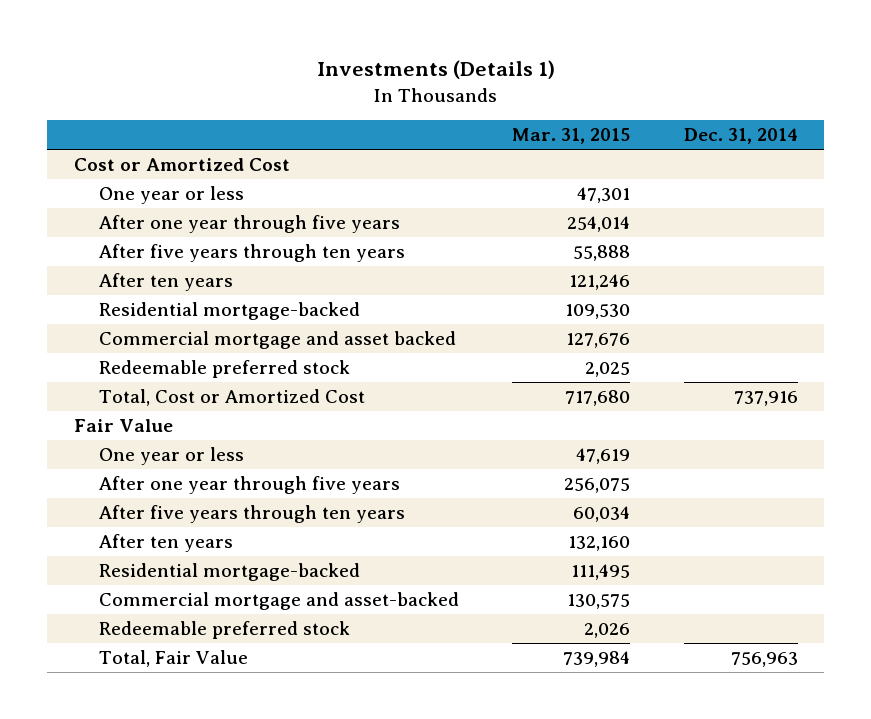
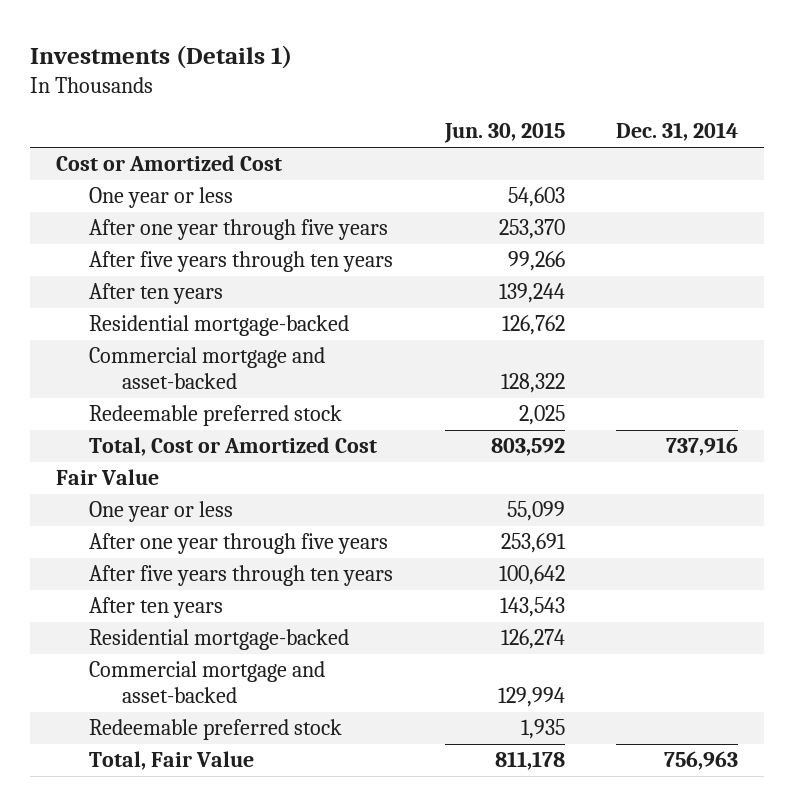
- | Mar. 31, 2015 | Dec. 31, 2014
+ | Jun. 30, 2015 | Dec. 31, 2014
- Commercial mortgage and asset backed | 127,676 |
+ Commercial mortgage and asset-backed | 128,322 |

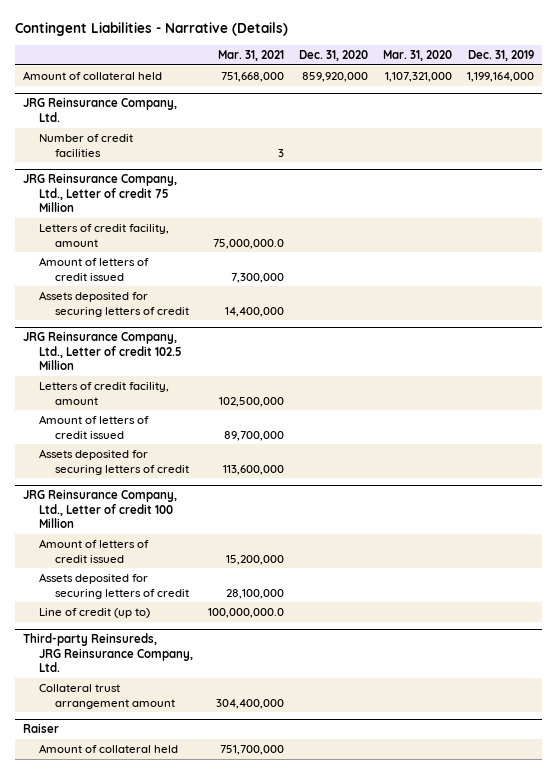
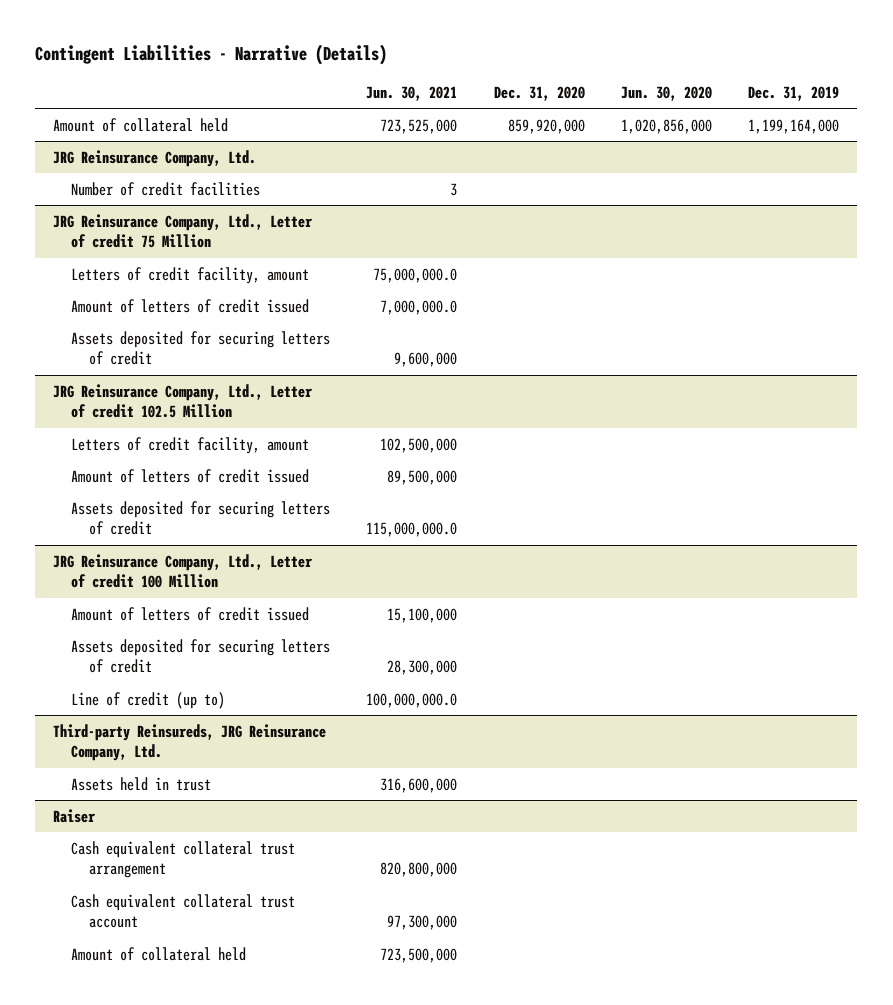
- | Mar. 31, 2021 | Dec. 31, 2020 | Mar. 31, 2020 | Dec. 31, 2019
+ | Jun. 30, 2021 | Dec. 31, 2020 | Jun. 30, 2020 | Dec. 31, 2019
@ Third-party Reinsureds, JRG Reinsurance Company, Ltd.
- Collateral trust arrangement amount | 304,400,000 | | |
+ Assets held in trust | 316,600,000 | | |
@ Raiser
+ Cash equivalent collateral trust arrangement | 820,800,000 | | |
+ Cash equivalent collateral trust account | 97,300,000 | | |

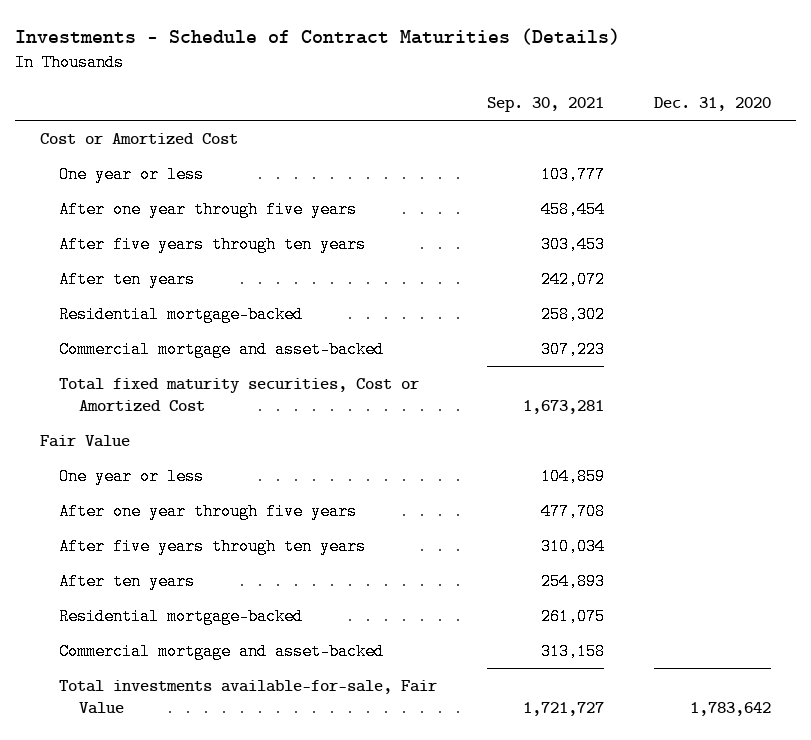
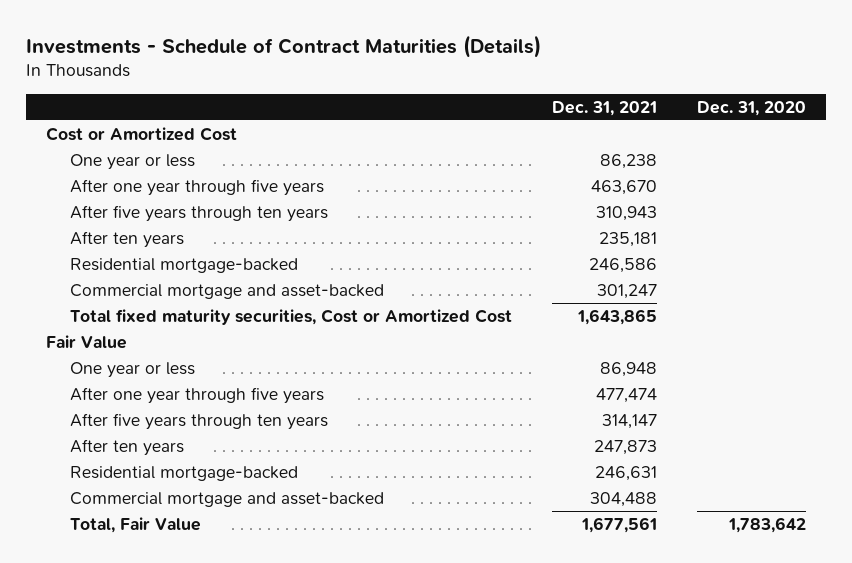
- | Sep. 30, 2021 | Dec. 31, 2020
+ | Dec. 31, 2021 | Dec. 31, 2020
- Total investments available-for-sale, Fair Value | 1,721,727 | 1,783,642
+ Total, Fair Value | 1,677,561 | 1,783,642

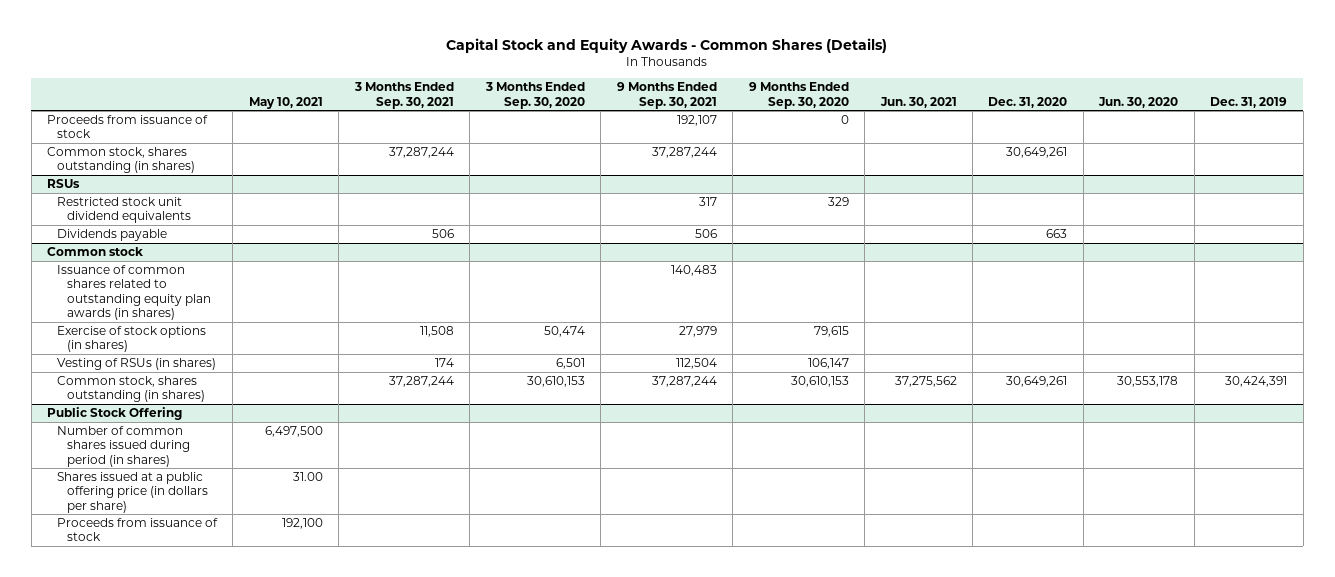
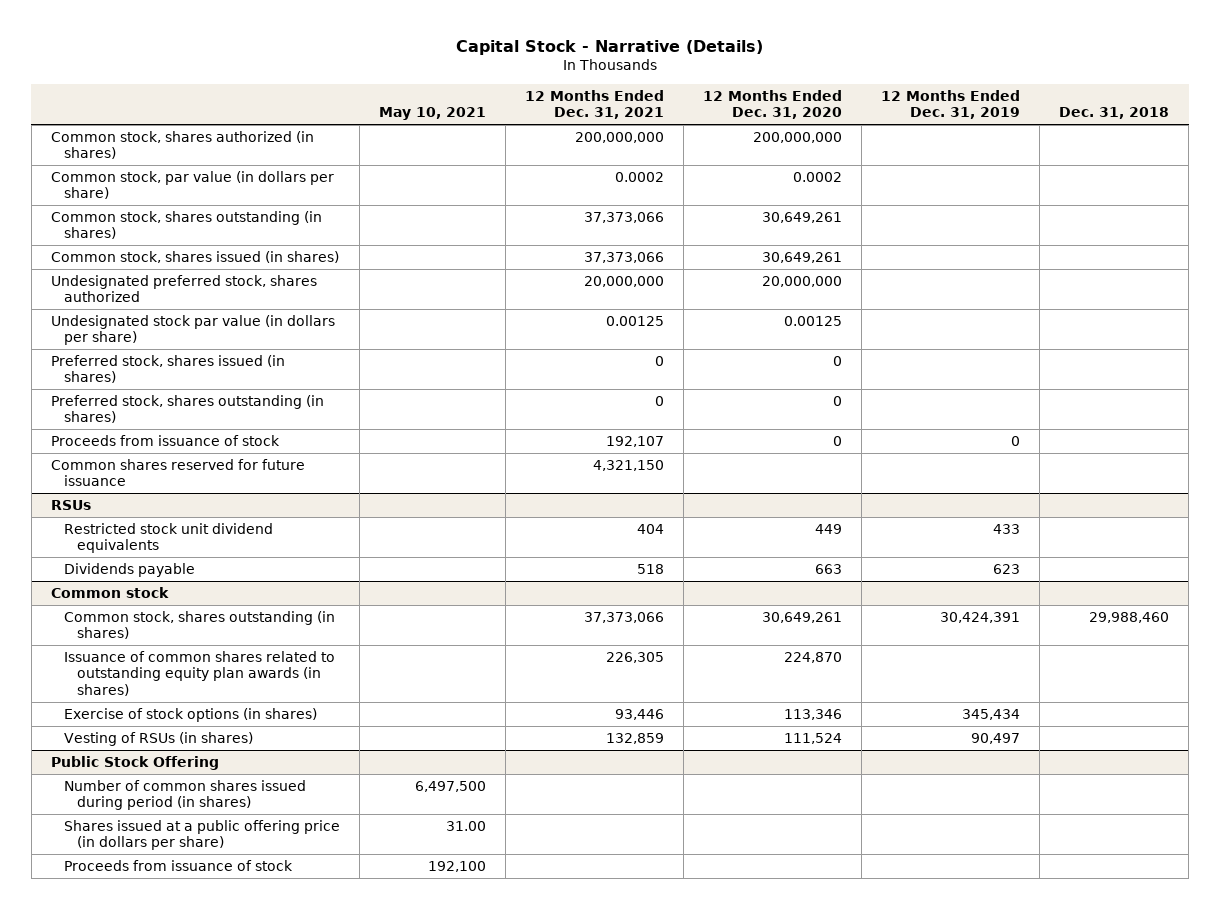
- Capital Stock and Equity Awards - Common Shares (Details)
+ Capital Stock - Narrative (Details)
- | May 10, 2021 | 3 Months Ended Sep. 30, 2021 | 3 Months Ended Sep. 30, 2020 | 9 Months Ended Sep. 30, 2021 | 9 Months Ended Sep. 30, 2020 | Jun. 30, 2021 | Dec. 31, 2020 | Jun. 30, 2020 | Dec. 31, 2019
+ | May 10, 2021 | 12 Months Ended Dec. 31, 2021 | 12 Months Ended Dec. 31, 2020 | 12 Months Ended Dec. 31, 2019 | Dec. 31, 2018
+ Common stock, shares authorized (in shares) | | 200,000,000 | 200,000,000 | |
+ Common stock, par value (in dollars per share) | | 0.0002 | 0.0002 | |
+ Common stock, shares issued (in shares) | | 37,373,066 | 30,649,261 | |
+ Undesignated preferred stock, shares authorized | | 20,000,000 | 20,000,000 | |
+ Undesignated stock par value (in dollars per share) | | 0.00125 | 0.00125 | |
+ Preferred stock, shares issued (in shares) | | 0 | 0 | |
+ Preferred stock, shares outstanding (in shares) | | 0 | 0 | |
moved down: Proceeds from issuance of stock | | 192,107 | 0 | 0 |
+ Common shares reserved for future issuance | | 4,321,150 | | |
@ Common stock
moved up: Common stock, shares outstanding (in shares) | | 37,373,066 | 30,649,261 | 30,424,391 | 29,988,460

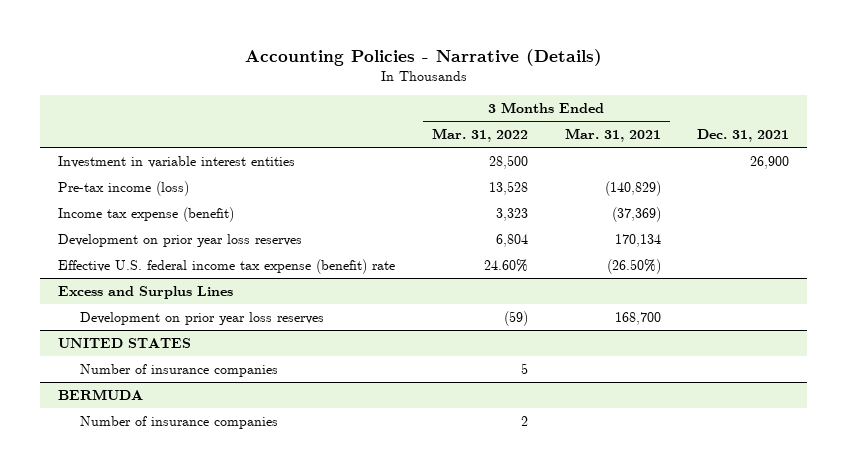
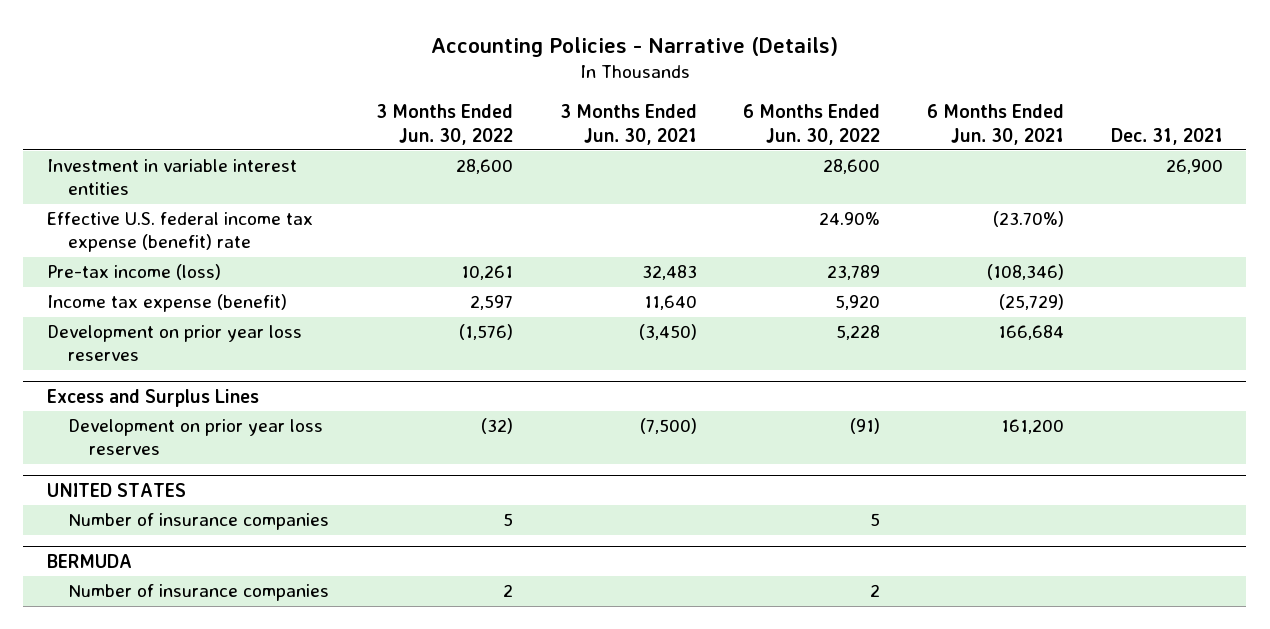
- | 3 Months Ended Mar. 31, 2022 | 3 Months Ended Mar. 31, 2021 | Dec. 31, 2021
+ | 3 Months Ended Jun. 30, 2022 | 3 Months Ended Jun. 30, 2021 | 6 Months Ended Jun. 30, 2022 | 6 Months Ended Jun. 30, 2021 | Dec. 31, 2021
moved up: Effective U.S. federal income tax expense (benefit) rate | | | 24.90% | (23.70%) |

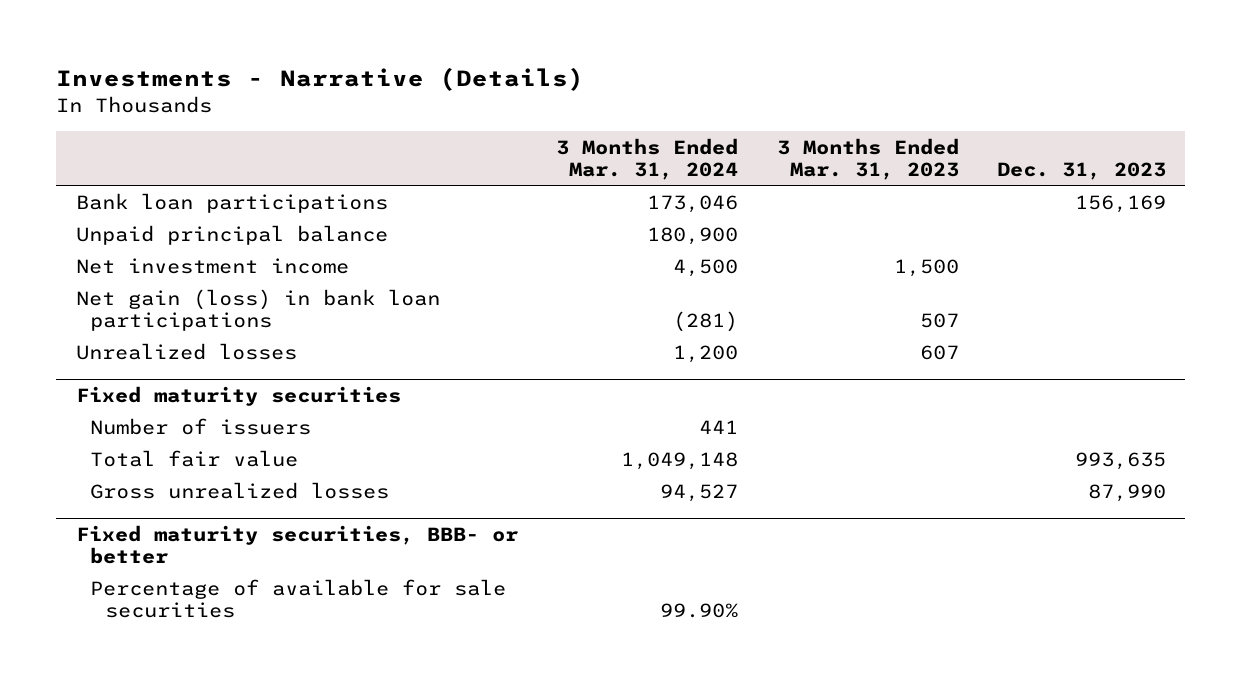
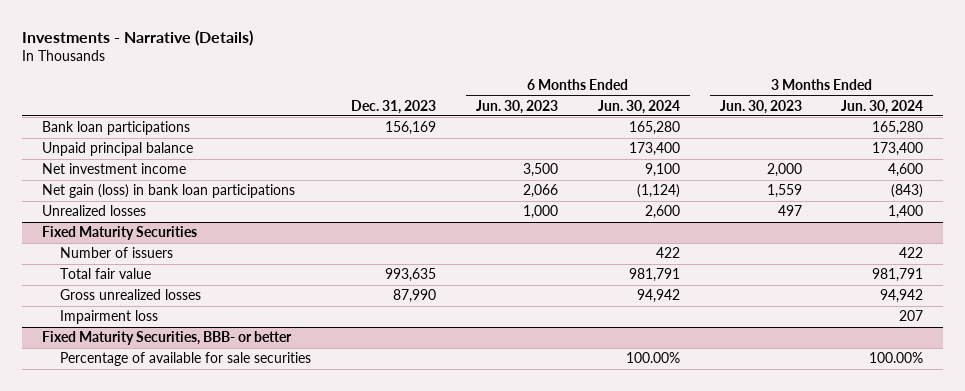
- | 3 Months Ended Mar. 31, 2024 | 3 Months Ended Mar. 31, 2023 | Dec. 31, 2023
+ | Dec. 31, 2023 | 6 Months Ended Jun. 30, 2023 | 6 Months Ended Jun. 30, 2024 | 3 Months Ended Jun. 30, 2023 | 3 Months Ended Jun. 30, 2024
- Fixed maturity securities
+ Fixed Maturity Securities
- Fixed maturity securities, BBB- or better
+ Impairment loss | | | | | 207
+ Fixed Maturity Securities, BBB- or better

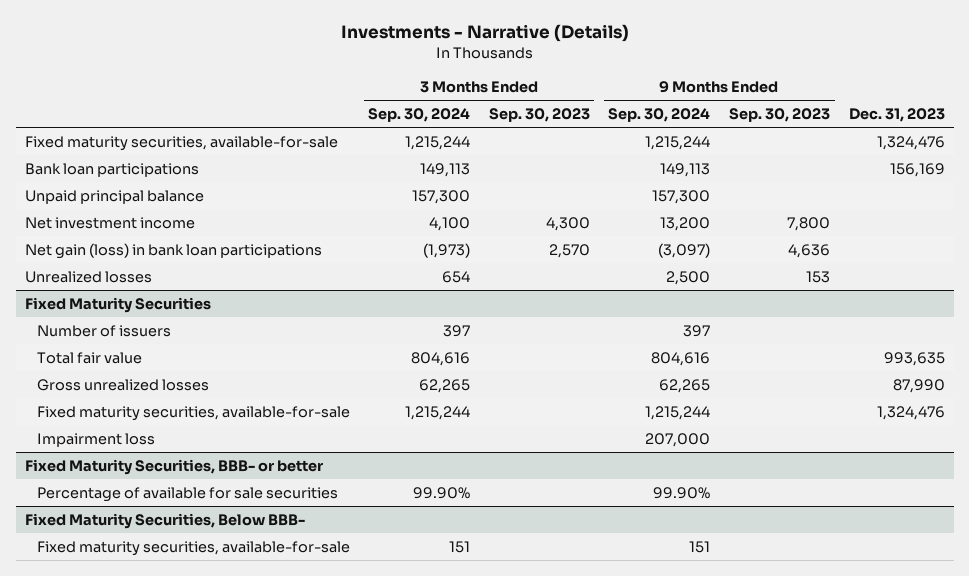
- | Dec. 31, 2023 | 6 Months Ended Jun. 30, 2023 | 6 Months Ended Jun. 30, 2024 | 3 Months Ended Jun. 30, 2023 | 3 Months Ended Jun. 30, 2024
+ | 3 Months Ended Sep. 30, 2024 | 3 Months Ended Sep. 30, 2023 | 9 Months Ended Sep. 30, 2024 | 9 Months Ended Sep. 30, 2023 | Dec. 31, 2023
+ Fixed maturity securities, available-for-sale | 1,215,244 | | 1,215,244 | | 1,324,476
@ Fixed Maturity Securities
+ Fixed maturity securities, available-for-sale | 1,215,244 | | 1,215,244 | | 1,324,476
+ Fixed Maturity Securities, Below BBB-
+ Fixed maturity securities, available-for-sale | 151 | | 151 | |

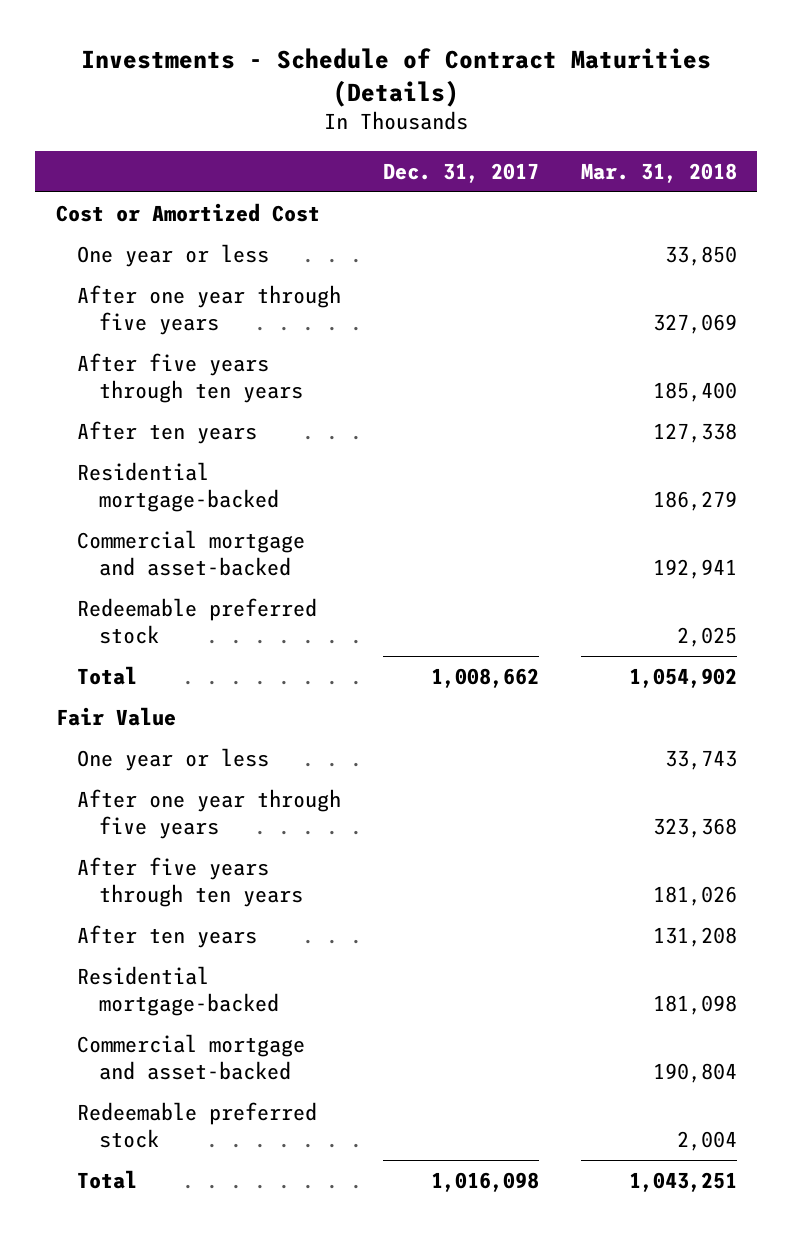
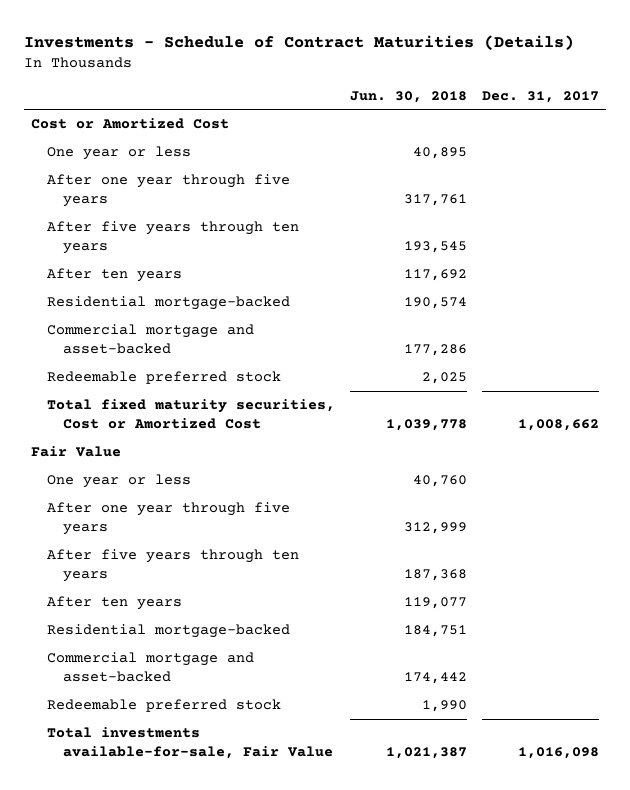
- | Dec. 31, 2017 | Mar. 31, 2018
+ | Jun. 30, 2018 | Dec. 31, 2017
- Total | 1,008,662 | 1,054,902
+ Total fixed maturity securities, Cost or Amortized Cost | 1,039,778 | 1,008,662
- Total | 1,016,098 | 1,043,251
+ Total investments available-for-sale, Fair Value | 1,021,387 | 1,016,098

